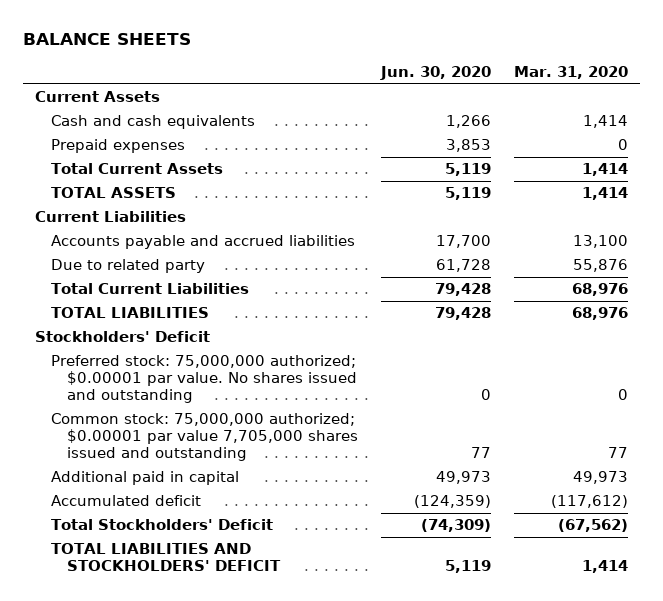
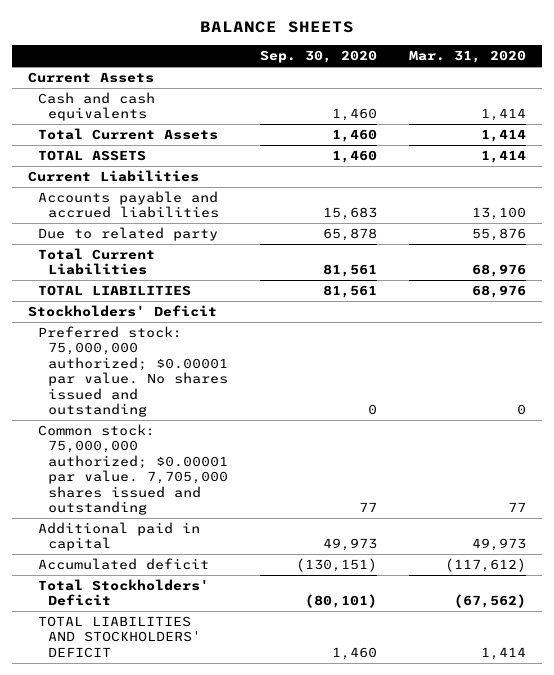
- | Jun. 30, 2020 | Mar. 31, 2020
+ | Sep. 30, 2020 | Mar. 31, 2020
- Prepaid expenses | 3,853 | 0
- Common stock: 75,000,000 authorized; $0.00001 par value 7,705,000 shares issued and outstanding | 77 | 77
+ Common stock: 75,000,000 authorized; $0.00001 par value. 7,705,000 shares issued and outstanding | 77 | 77

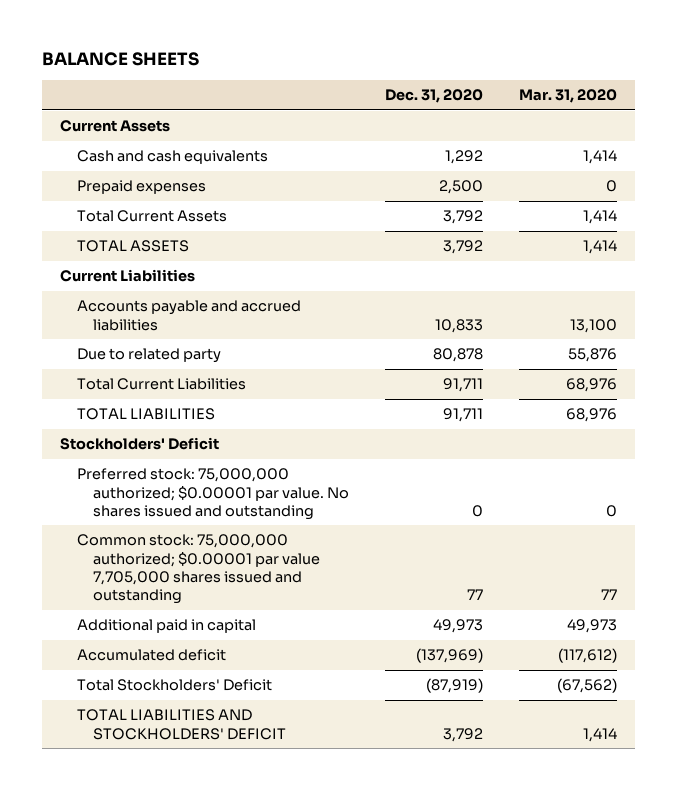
- | Sep. 30, 2020 | Mar. 31, 2020
+ | Dec. 31, 2020 | Mar. 31, 2020
+ Prepaid expenses | 2,500 | 0
- Common stock: 75,000,000 authorized; $0.00001 par value. 7,705,000 shares issued and outstanding | 77 | 77
+ Common stock: 75,000,000 authorized; $0.00001 par value 7,705,000 shares issued and outstanding | 77 | 77

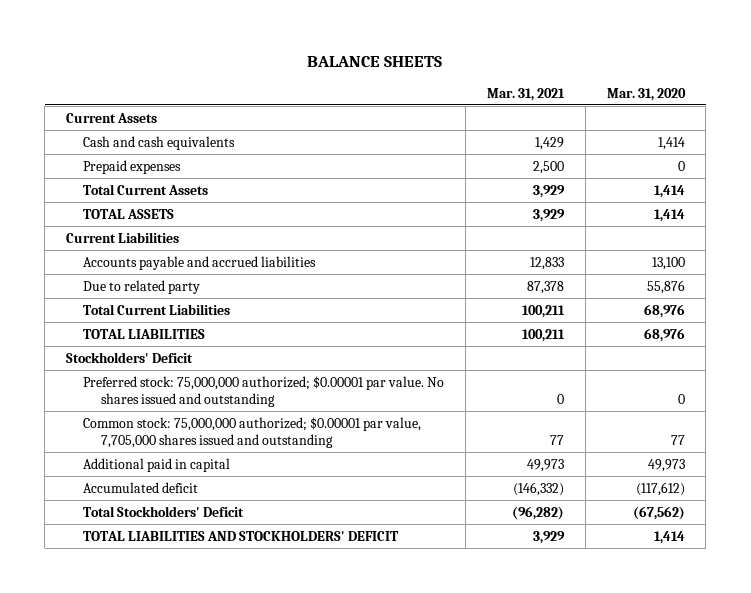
- | Dec. 31, 2020 | Mar. 31, 2020
+ | Mar. 31, 2021 | Mar. 31, 2020
- Common stock: 75,000,000 authorized; $0.00001 par value 7,705,000 shares issued and outstanding | 77 | 77
+ Common stock: 75,000,000 authorized; $0.00001 par value, 7,705,000 shares issued and outstanding | 77 | 77

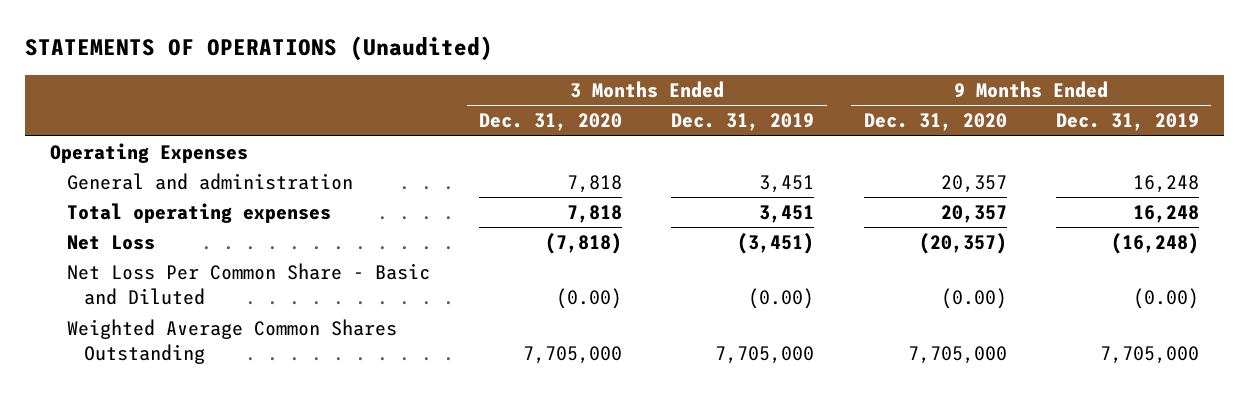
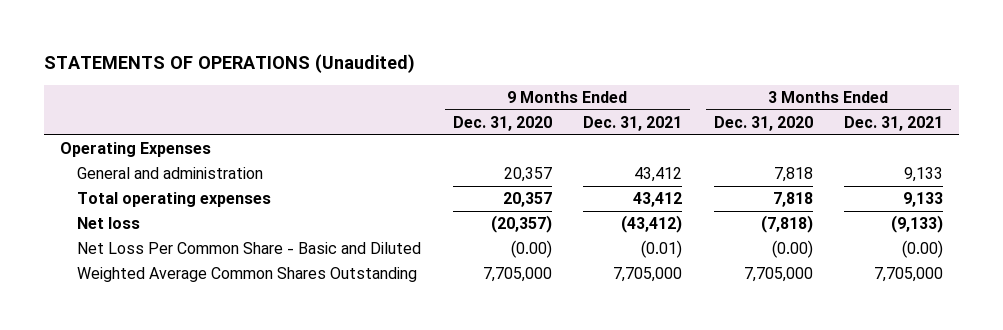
- | 3 Months Ended Dec. 31, 2020 | 3 Months Ended Dec. 31, 2019 | 9 Months Ended Dec. 31, 2020 | 9 Months Ended Dec. 31, 2019
+ | 9 Months Ended Dec. 31, 2020 | 9 Months Ended Dec. 31, 2021 | 3 Months Ended Dec. 31, 2020 | 3 Months Ended Dec. 31, 2021
- Net Loss | (7,818) | (3,451) | (20,357) | (16,248)
+ Net loss | (20,357) | (43,412) | (7,818) | (9,133)

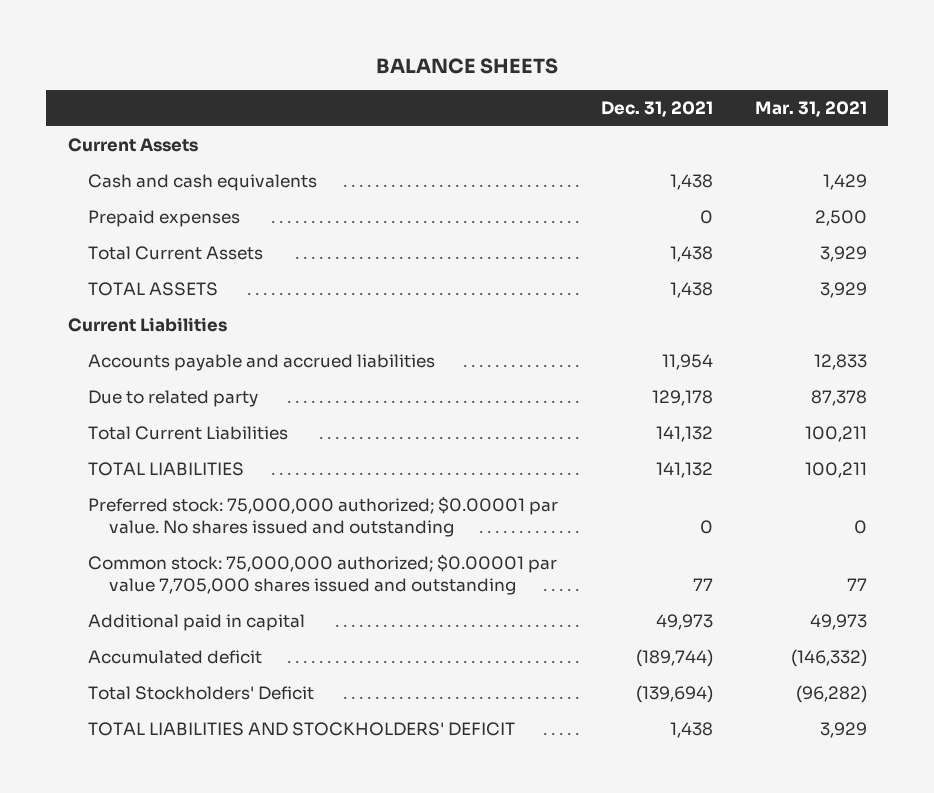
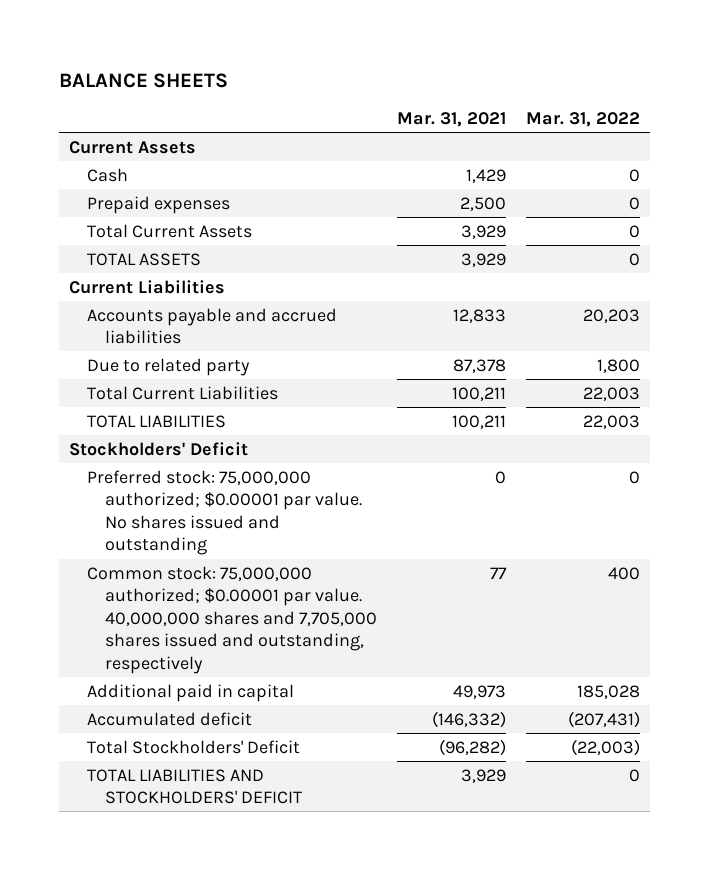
- | Dec. 31, 2021 | Mar. 31, 2021
+ | Mar. 31, 2021 | Mar. 31, 2022
- Cash and cash equivalents | 1,438 | 1,429
+ Cash | 1,429 | 0
+ Stockholders' Deficit
- Common stock: 75,000,000 authorized; $0.00001 par value 7,705,000 shares issued and outstanding | 77 | 77
+ Common stock: 75,000,000 authorized; $0.00001 par value. 40,000,000 shares and 7,705,000 shares issued and outstanding, respectively | 77 | 400

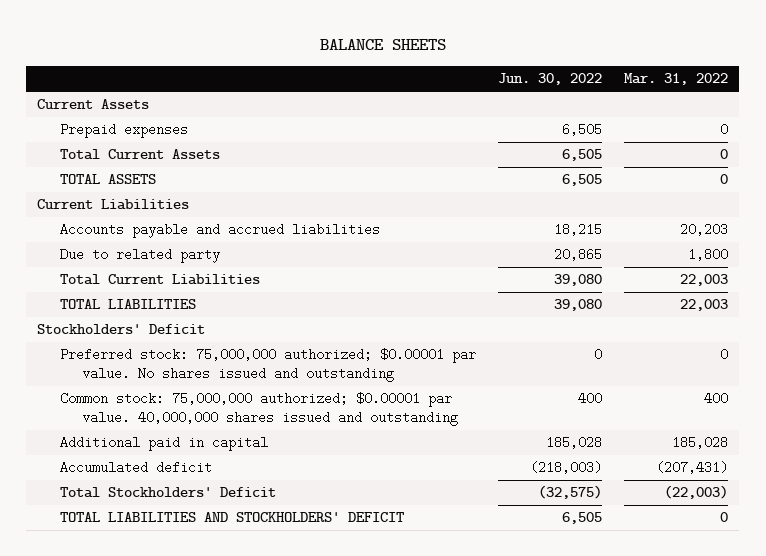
- | Mar. 31, 2021 | Mar. 31, 2022
+ | Jun. 30, 2022 | Mar. 31, 2022
- Cash | 1,429 | 0
- Common stock: 75,000,000 authorized; $0.00001 par value. 40,000,000 shares and 7,705,000 shares issued and outstanding, respectively | 77 | 400
+ Common stock: 75,000,000 authorized; $0.00001 par value. 40,000,000 shares issued and outstanding | 400 | 400

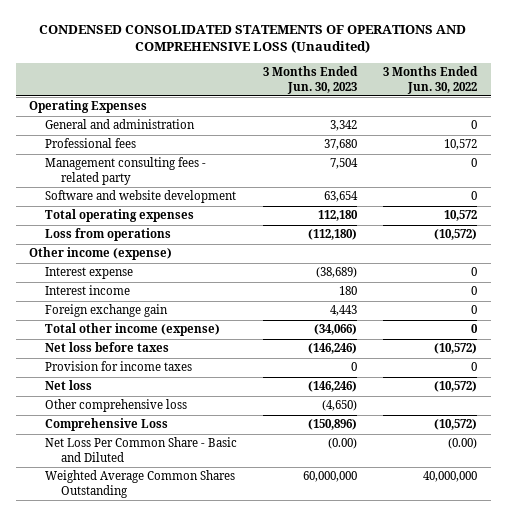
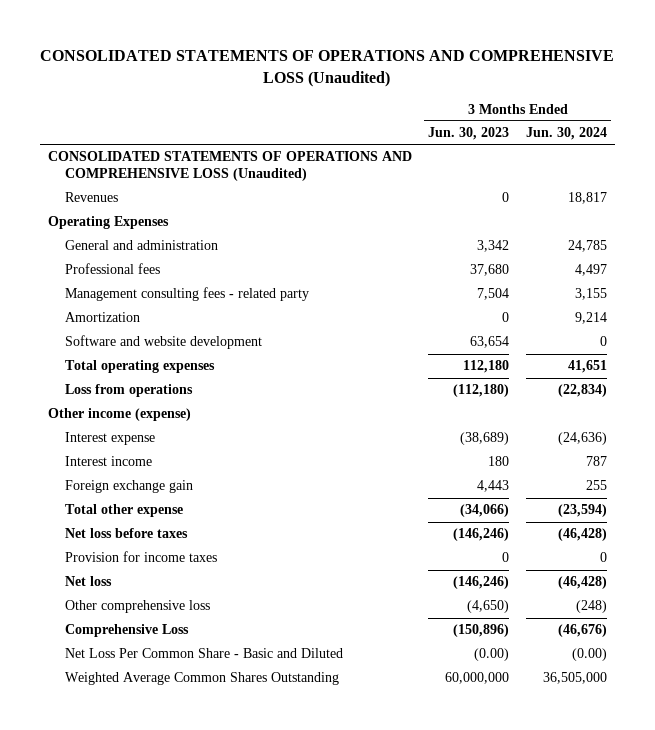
- CONDENSED CONSOLIDATED STATEMENTS OF OPERATIONS AND COMPREHENSIVE LOSS (Unaudited)
+ CONSOLIDATED STATEMENTS OF OPERATIONS AND COMPREHENSIVE LOSS (Unaudited)
- | 3 Months Ended Jun. 30, 2023 | 3 Months Ended Jun. 30, 2022
+ | 3 Months Ended Jun. 30, 2023 | 3 Months Ended Jun. 30, 2024
+ CONSOLIDATED STATEMENTS OF OPERATIONS AND COMPREHENSIVE LOSS (Unaudited)
+ Revenues | 0 | 18,817
+ Amortization | 0 | 9,214
- Total other income (expense) | (34,066) | 0
+ Total other expense | (34,066) | (23,594)

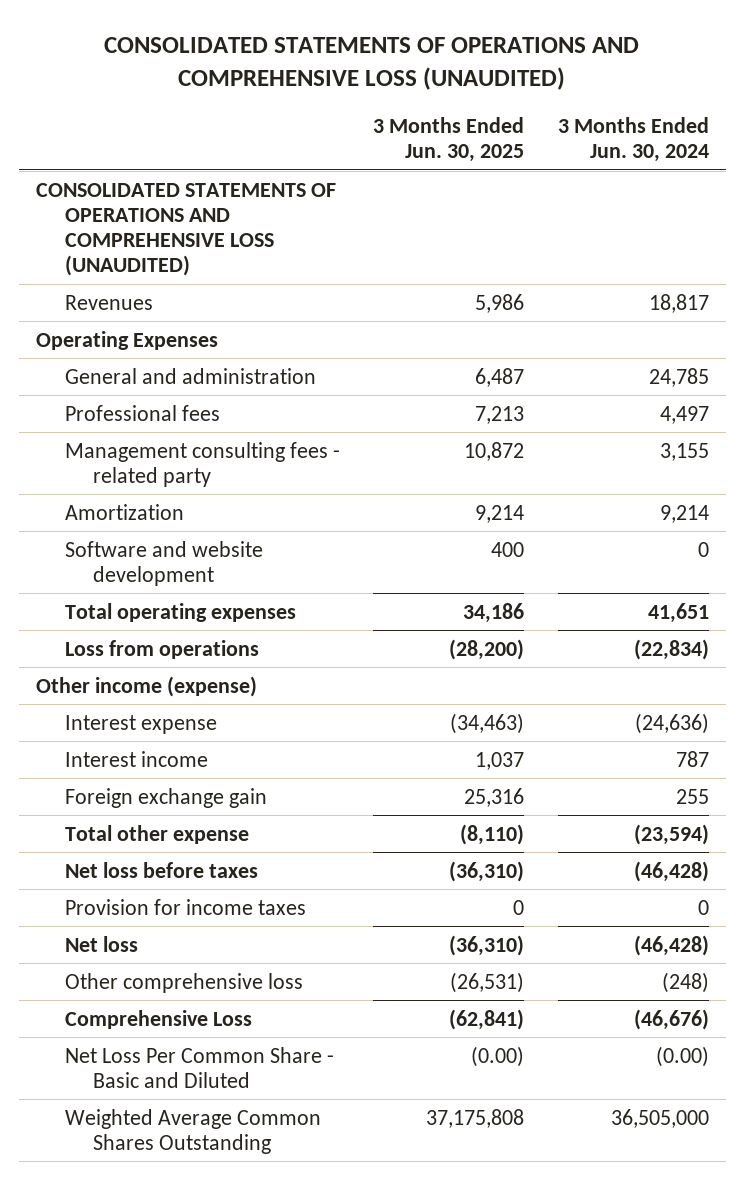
- CONSOLIDATED STATEMENTS OF OPERATIONS AND COMPREHENSIVE LOSS (Unaudited)
+ CONSOLIDATED STATEMENTS OF OPERATIONS AND COMPREHENSIVE LOSS (UNAUDITED)
- | 3 Months Ended Jun. 30, 2023 | 3 Months Ended Jun. 30, 2024
+ | 3 Months Ended Jun. 30, 2025 | 3 Months Ended Jun. 30, 2024
- CONSOLIDATED STATEMENTS OF OPERATIONS AND COMPREHENSIVE LOSS (Unaudited)
+ CONSOLIDATED STATEMENTS OF OPERATIONS AND COMPREHENSIVE LOSS (UNAUDITED)

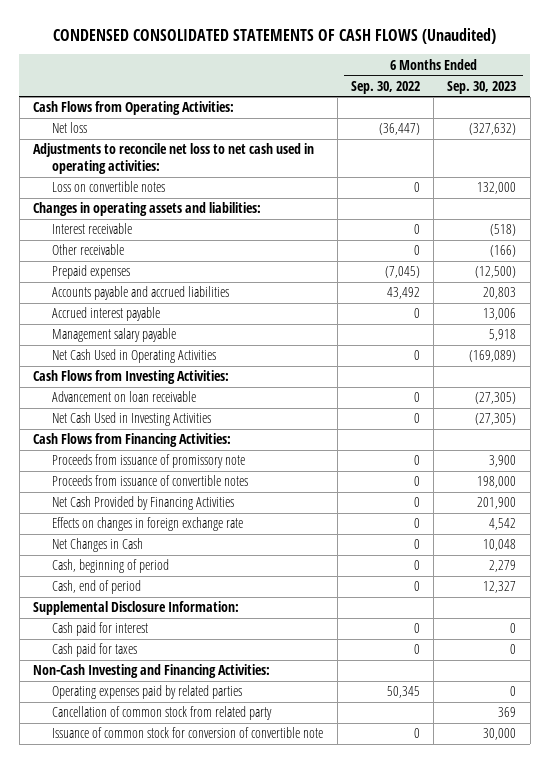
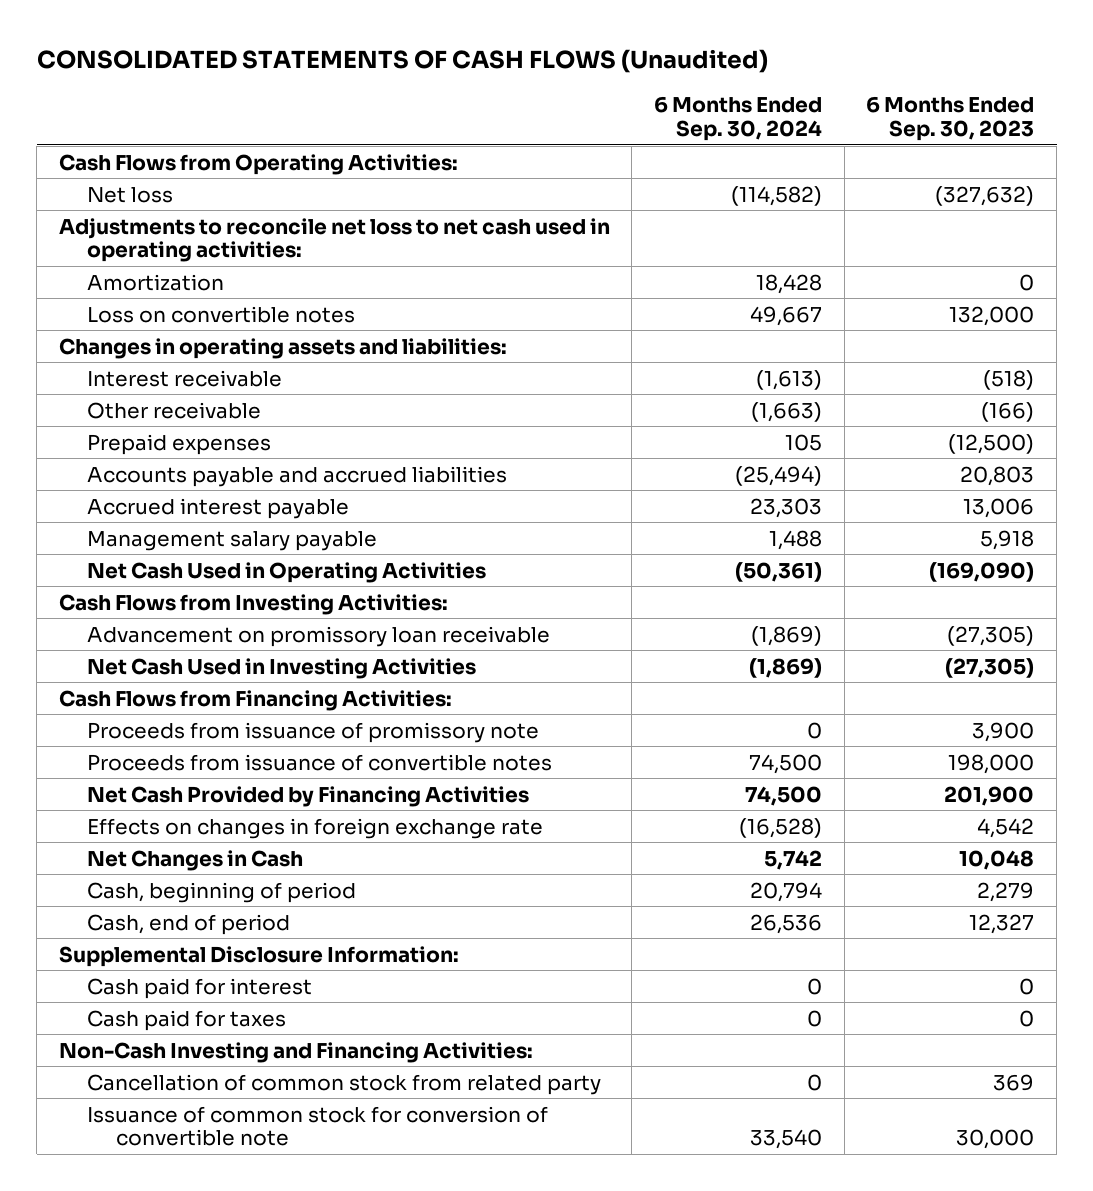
- CONDENSED CONSOLIDATED STATEMENTS OF CASH FLOWS (Unaudited)
+ CONSOLIDATED STATEMENTS OF CASH FLOWS (Unaudited)
- | 6 Months Ended Sep. 30, 2022 | 6 Months Ended Sep. 30, 2023
+ | 6 Months Ended Sep. 30, 2024 | 6 Months Ended Sep. 30, 2023
+ Amortization | 18,428 | 0
- Net Cash Used in Operating Activities | 0 | (169,089)
+ Net Cash Used in Operating Activities | (50,361) | (169,090)
- Advancement on loan receivable | 0 | (27,305)
+ Advancement on promissory loan receivable | (1,869) | (27,305)
- Operating expenses paid by related parties | 50,345 | 0

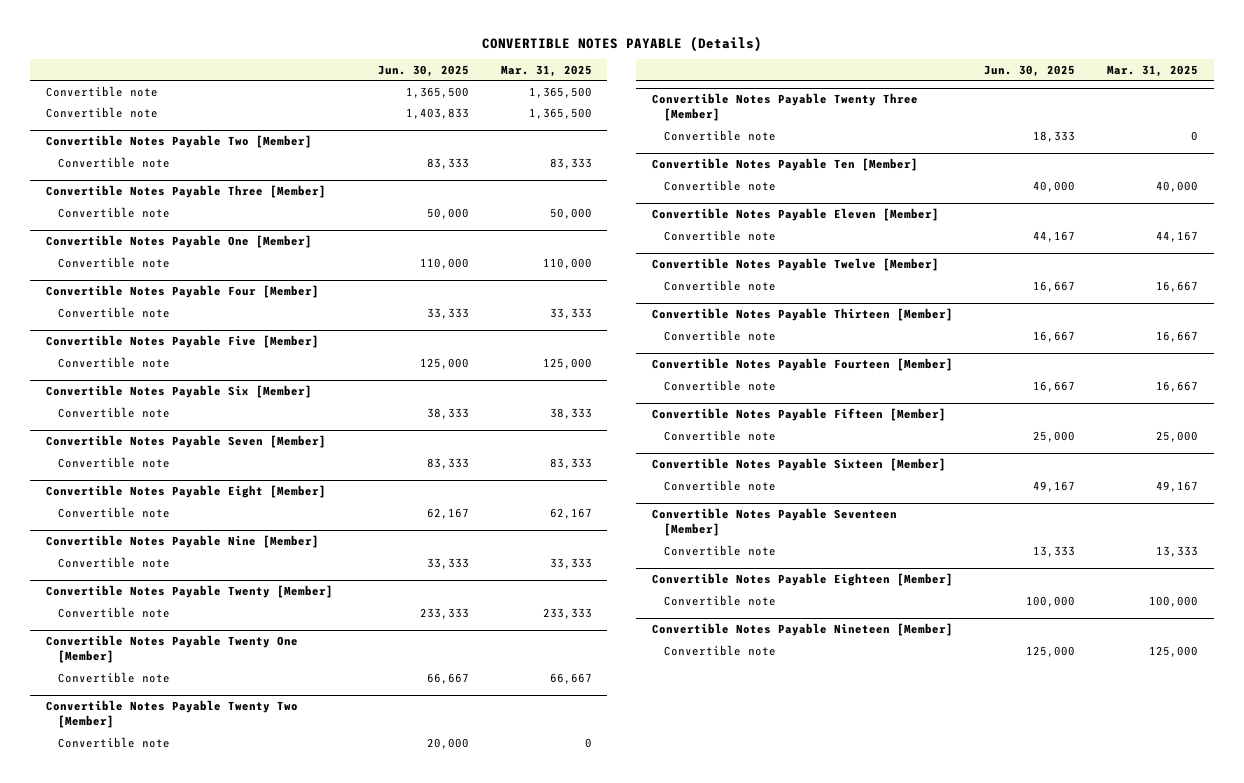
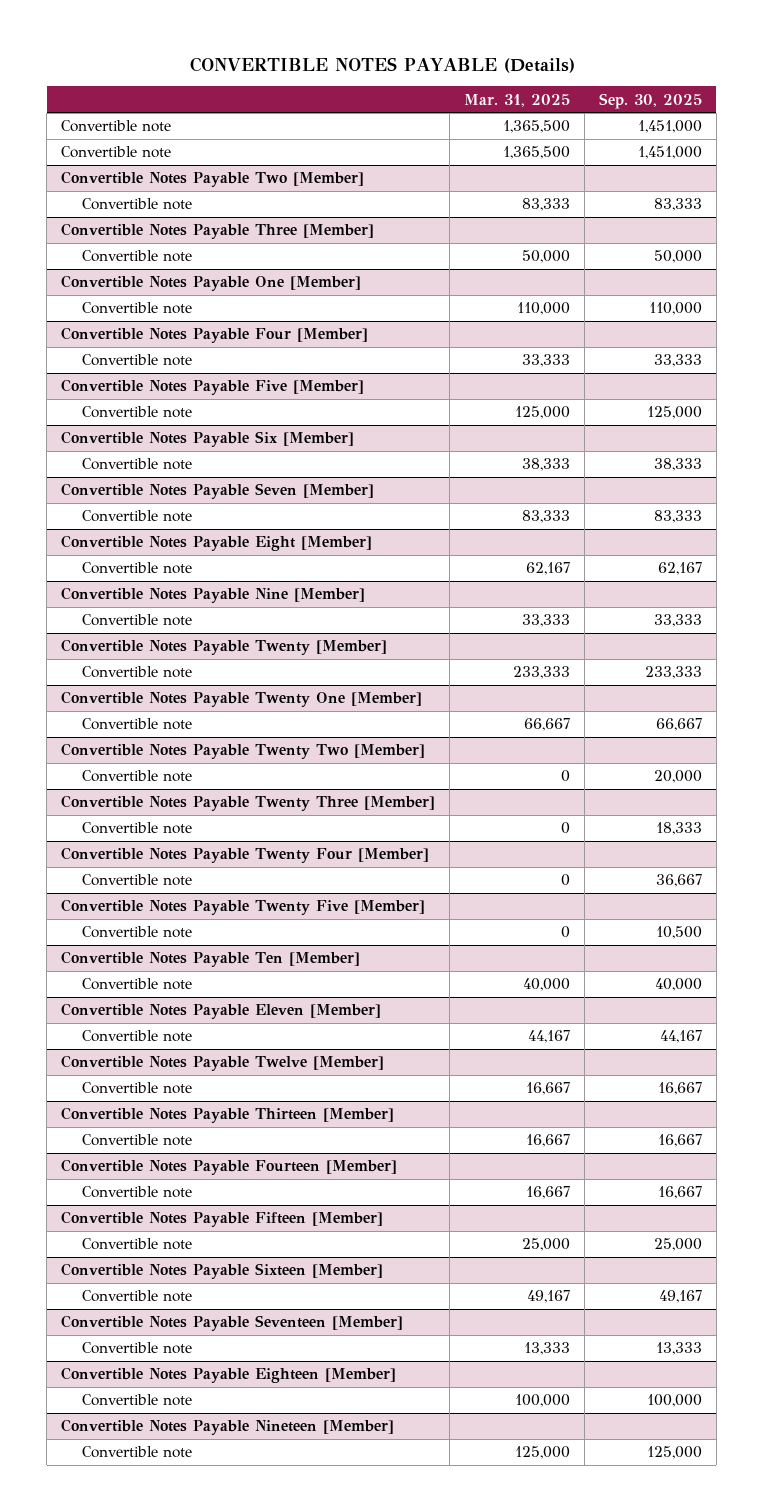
- | Jun. 30, 2025 | Mar. 31, 2025
+ | Mar. 31, 2025 | Sep. 30, 2025
+ Convertible Notes Payable Twenty Four [Member]
+ Convertible note | 0 | 36,667
+ Convertible Notes Payable Twenty Five [Member]
+ Convertible note | 0 | 10,500

